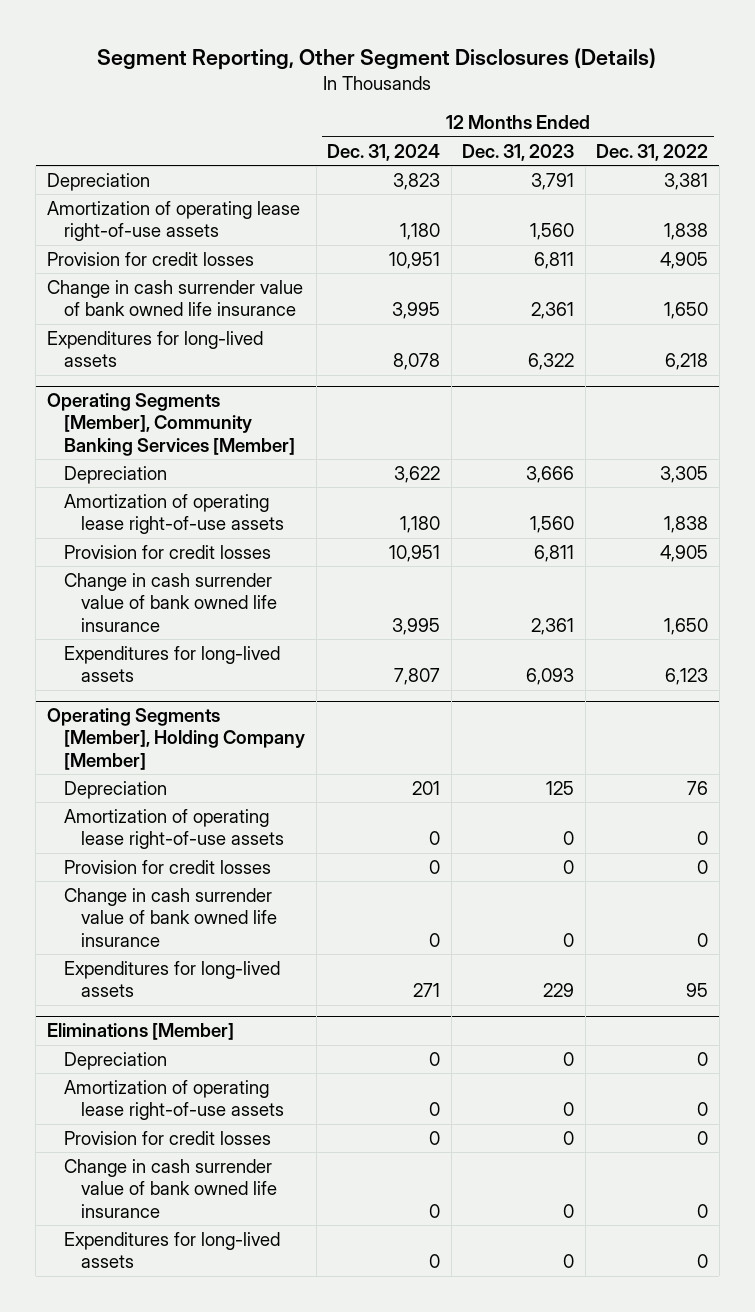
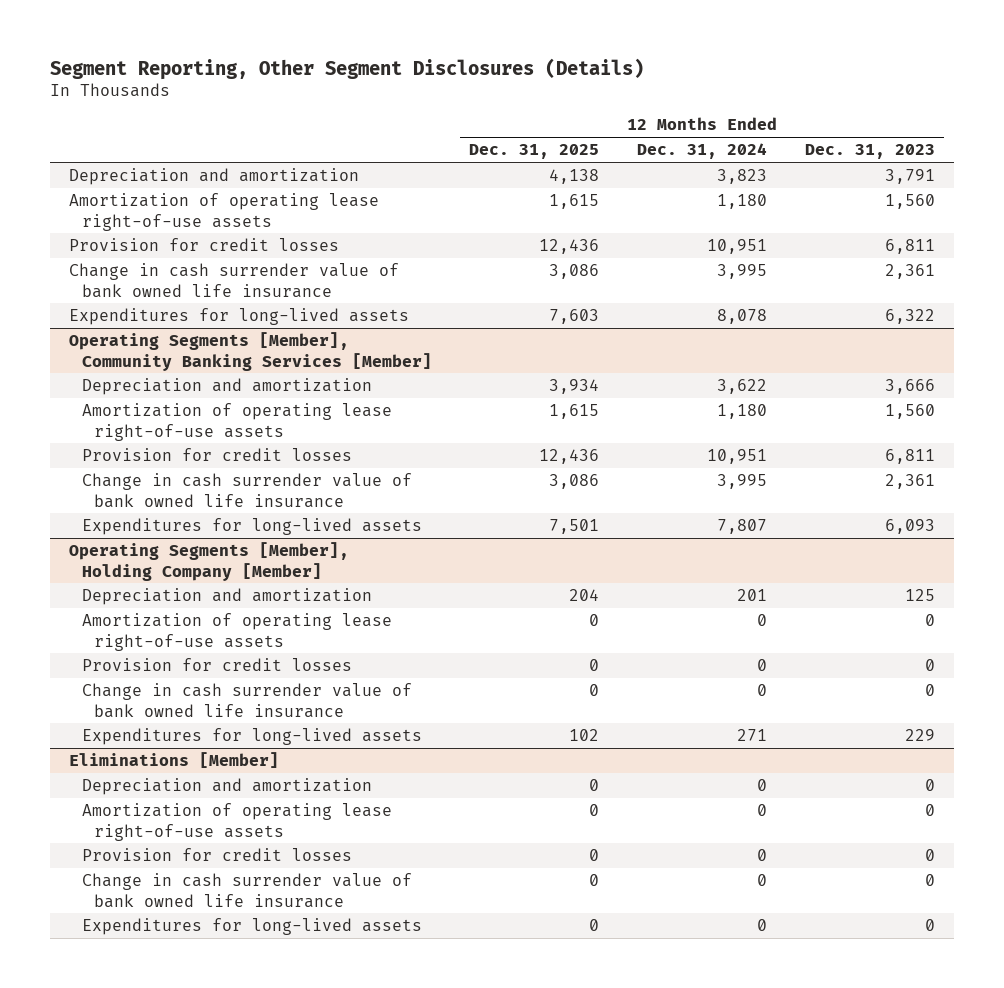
- | 12 Months Ended Dec. 31, 2024 | 12 Months Ended Dec. 31, 2023 | 12 Months Ended Dec. 31, 2022
+ | 12 Months Ended Dec. 31, 2025 | 12 Months Ended Dec. 31, 2024 | 12 Months Ended Dec. 31, 2023
- Depreciation | 3,823 | 3,791 | 3,381
+ Depreciation and amortization | 4,138 | 3,823 | 3,791
@ Operating Segments [Member], Community Banking Services [Member]
- Depreciation | 3,622 | 3,666 | 3,305
+ Depreciation and amortization | 3,934 | 3,622 | 3,666
@ Operating Segments [Member], Holding Company [Member]
- Depreciation | 201 | 125 | 76
+ Depreciation and amortization | 204 | 201 | 125
@ Eliminations [Member]
- Depreciation | 0 | 0 | 0
+ Depreciation and amortization | 0 | 0 | 0

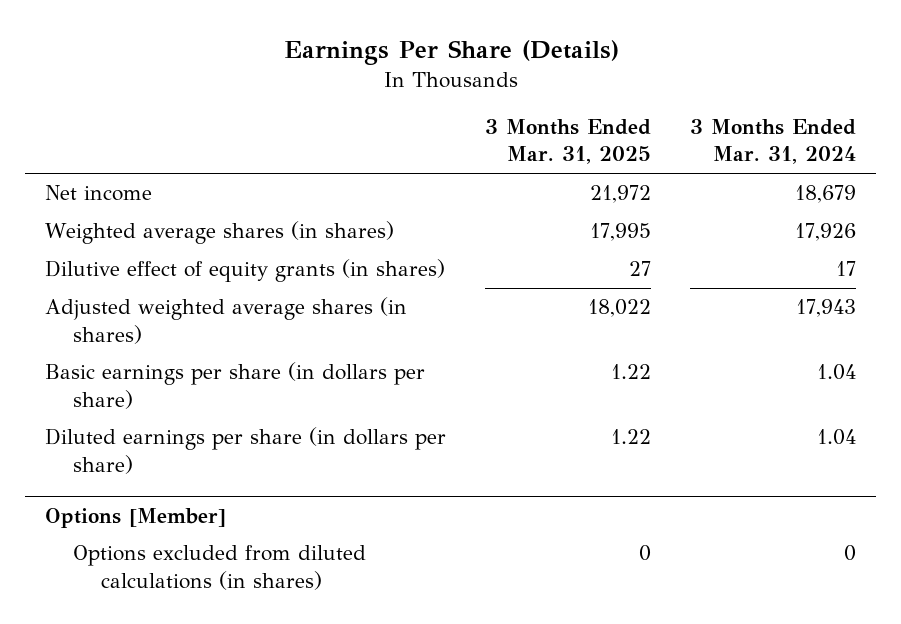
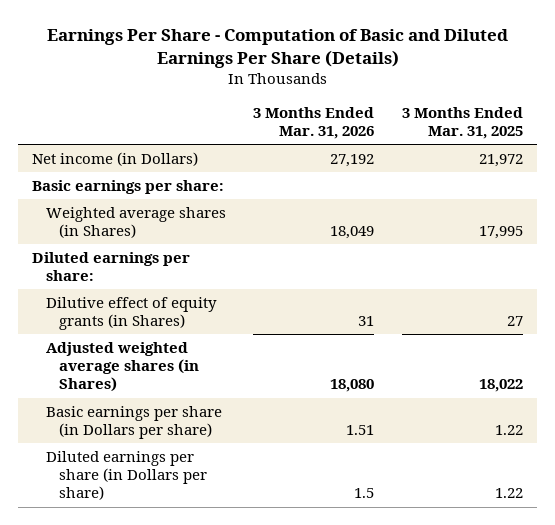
- Earnings Per Share (Details)
+ Earnings Per Share - Computation of Basic and Diluted Earnings Per Share (Details)
- | 3 Months Ended Mar. 31, 2025 | 3 Months Ended Mar. 31, 2024
+ | 3 Months Ended Mar. 31, 2026 | 3 Months Ended Mar. 31, 2025
- Net income | 21,972 | 18,679
- Weighted average shares (in shares) | 17,995 | 17,926
- Dilutive effect of equity grants (in shares) | 27 | 17
- Adjusted weighted average shares (in shares) | 18,022 | 17,943
- Basic earnings per share (in dollars per share) | 1.22 | 1.04
- Diluted earnings per share (in dollars per share) | 1.22 | 1.04
- Options [Member]
- Options excluded from diluted calculations (in shares) | 0 | 0
+ Net income (in Dollars) | 27,192 | 21,972
+ Basic earnings per share:
+ Weighted average shares (in Shares) | 18,049 | 17,995
+ Diluted earnings per share:
+ Dilutive effect of equity grants (in Shares) | 31 | 27
+ Adjusted weighted average shares (in Shares) | 18,080 | 18,022
+ Basic earnings per share (in Dollars per share) | 1.51 | 1.22
+ Diluted earnings per share (in Dollars per share) | 1.5 | 1.22

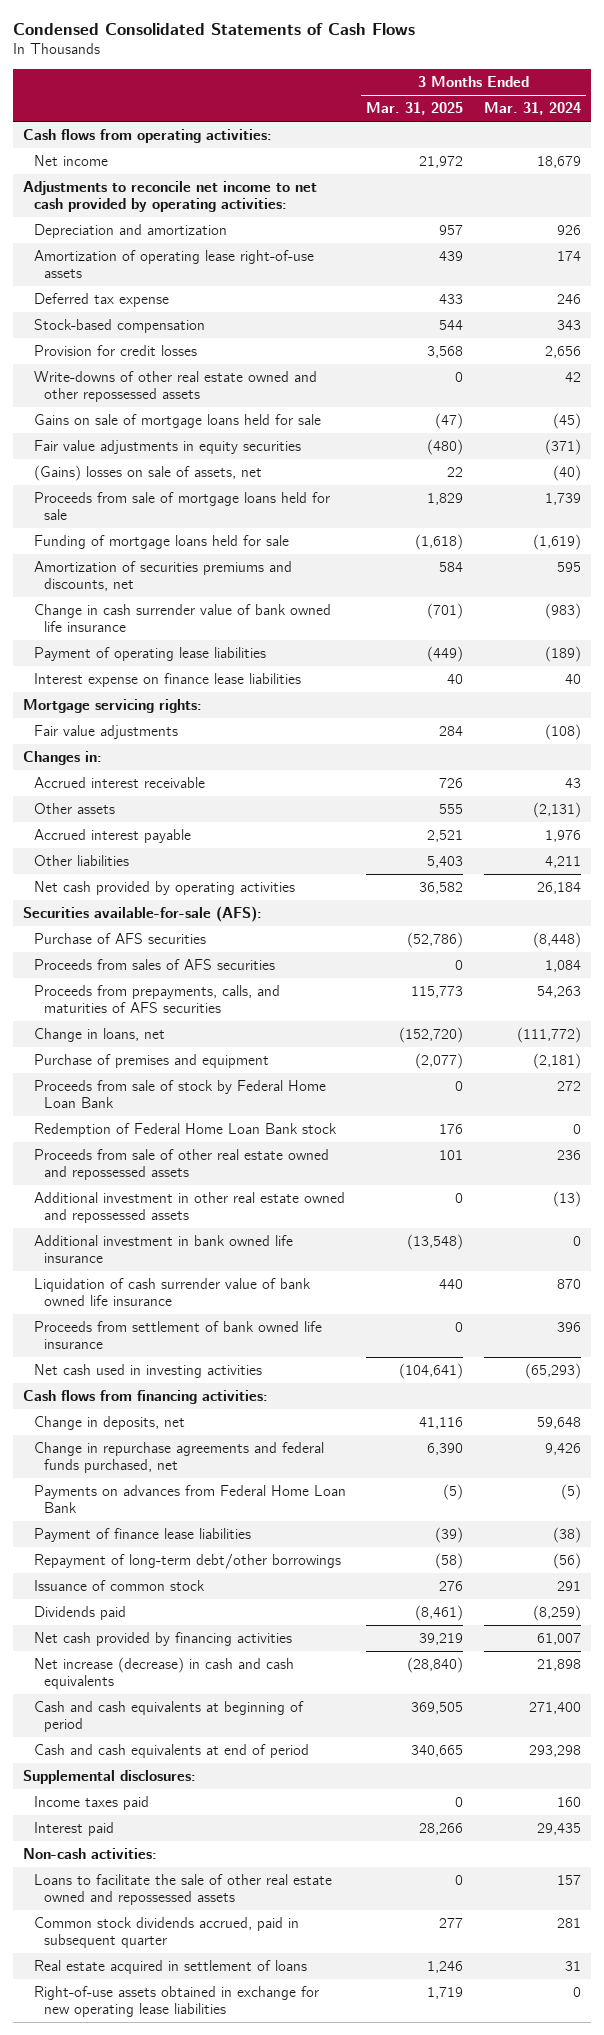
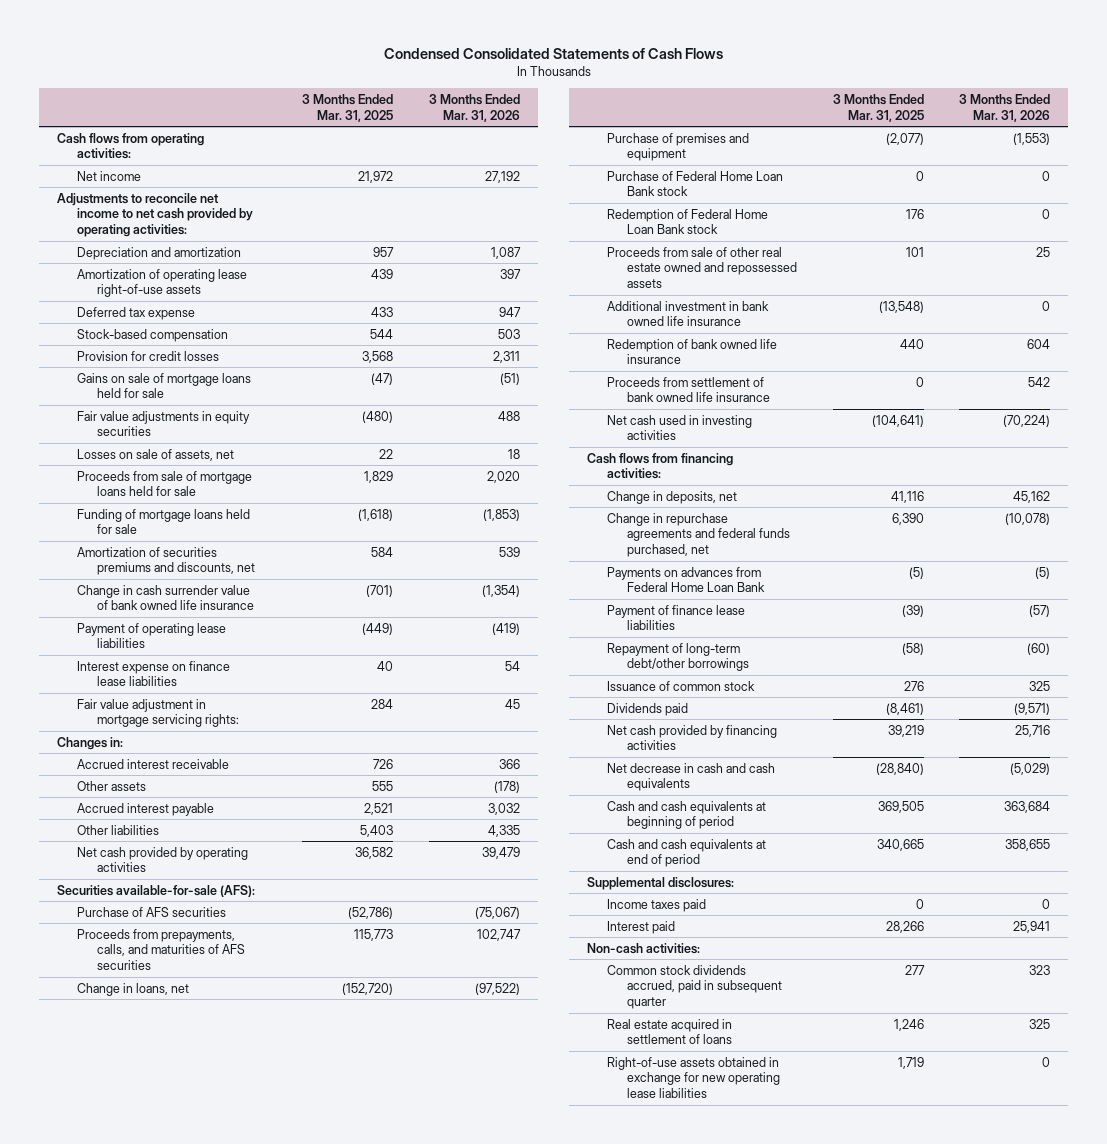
- | 3 Months Ended Mar. 31, 2025 | 3 Months Ended Mar. 31, 2024
+ | 3 Months Ended Mar. 31, 2025 | 3 Months Ended Mar. 31, 2026
- Write-downs of other real estate owned and other repossessed assets | 0 | 42
- (Gains) losses on sale of assets, net | 22 | (40)
+ Losses on sale of assets, net | 22 | 18
- Mortgage servicing rights:
- Fair value adjustments | 284 | (108)
+ Fair value adjustment in mortgage servicing rights: | 284 | 45
- Proceeds from sales of AFS securities | 0 | 1,084
- Proceeds from sale of stock by Federal Home Loan Bank | 0 | 272
+ Purchase of Federal Home Loan Bank stock | 0 | 0
- Additional investment in other real estate owned and repossessed assets | 0 | (13)
- Liquidation of cash surrender value of bank owned life insurance | 440 | 870
+ Redemption of bank owned life insurance | 440 | 604
- Net increase (decrease) in cash and cash equivalents | (28,840) | 21,898
+ Net decrease in cash and cash equivalents | (28,840) | (5,029)
- Loans to facilitate the sale of other real estate owned and repossessed assets | 0 | 157

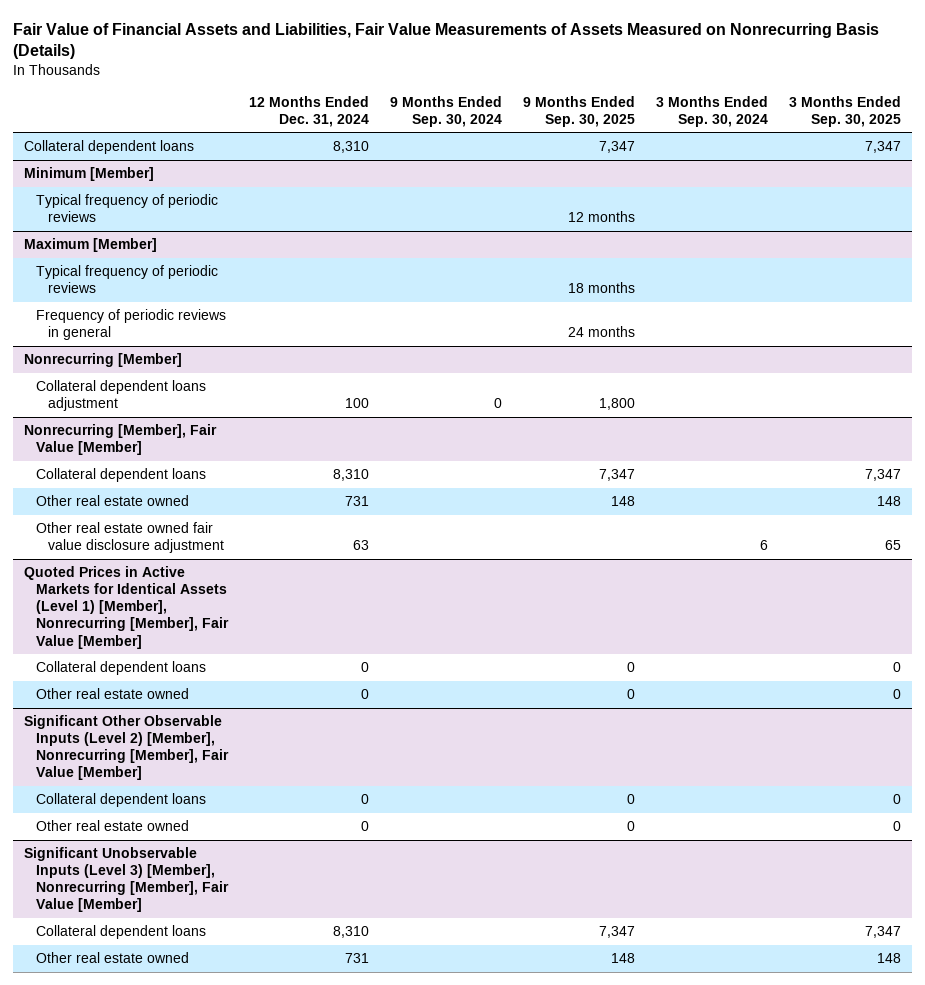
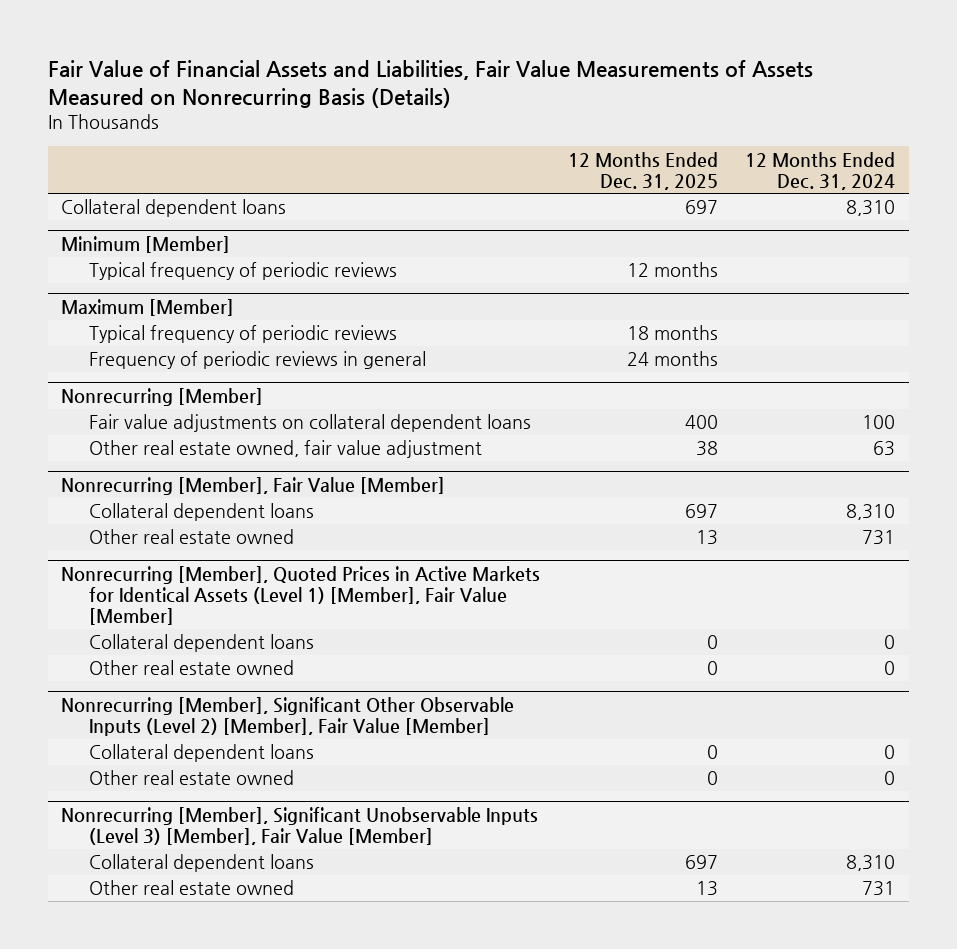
- | 12 Months Ended Dec. 31, 2024 | 9 Months Ended Sep. 30, 2024 | 9 Months Ended Sep. 30, 2025 | 3 Months Ended Sep. 30, 2024 | 3 Months Ended Sep. 30, 2025
+ | 12 Months Ended Dec. 31, 2025 | 12 Months Ended Dec. 31, 2024
@ Nonrecurring [Member]
- Collateral dependent loans adjustment | 100 | 0 | 1,800 | |
+ Fair value adjustments on collateral dependent loans | 400 | 100
+ Other real estate owned, fair value adjustment | 38 | 63
@ Nonrecurring [Member], Fair Value [Member]
- Other real estate owned fair value disclosure adjustment | 63 | | | 6 | 65
- Quoted Prices in Active Markets for Identical Assets (Level 1) [Member], Nonrecurring [Member], Fair Value [Member]
+ Nonrecurring [Member], Quoted Prices in Active Markets for Identical Assets (Level 1) [Member], Fair Value [Member]
- Significant Other Observable Inputs (Level 2) [Member], Nonrecurring [Member], Fair Value [Member]
+ Nonrecurring [Member], Significant Other Observable Inputs (Level 2) [Member], Fair Value [Member]
- Significant Unobservable Inputs (Level 3) [Member], Nonrecurring [Member], Fair Value [Member]
+ Nonrecurring [Member], Significant Unobservable Inputs (Level 3) [Member], Fair Value [Member]

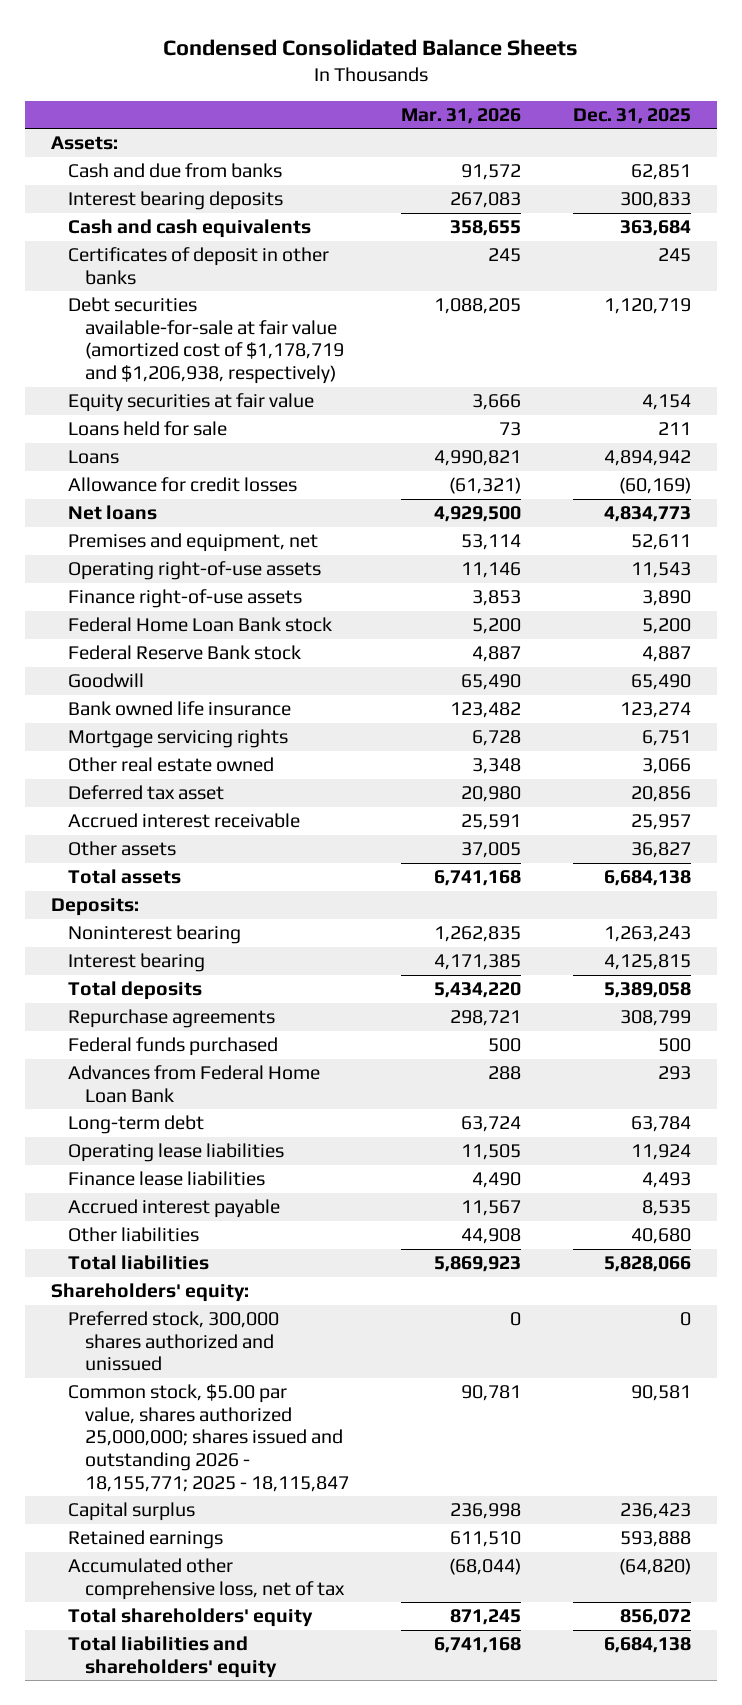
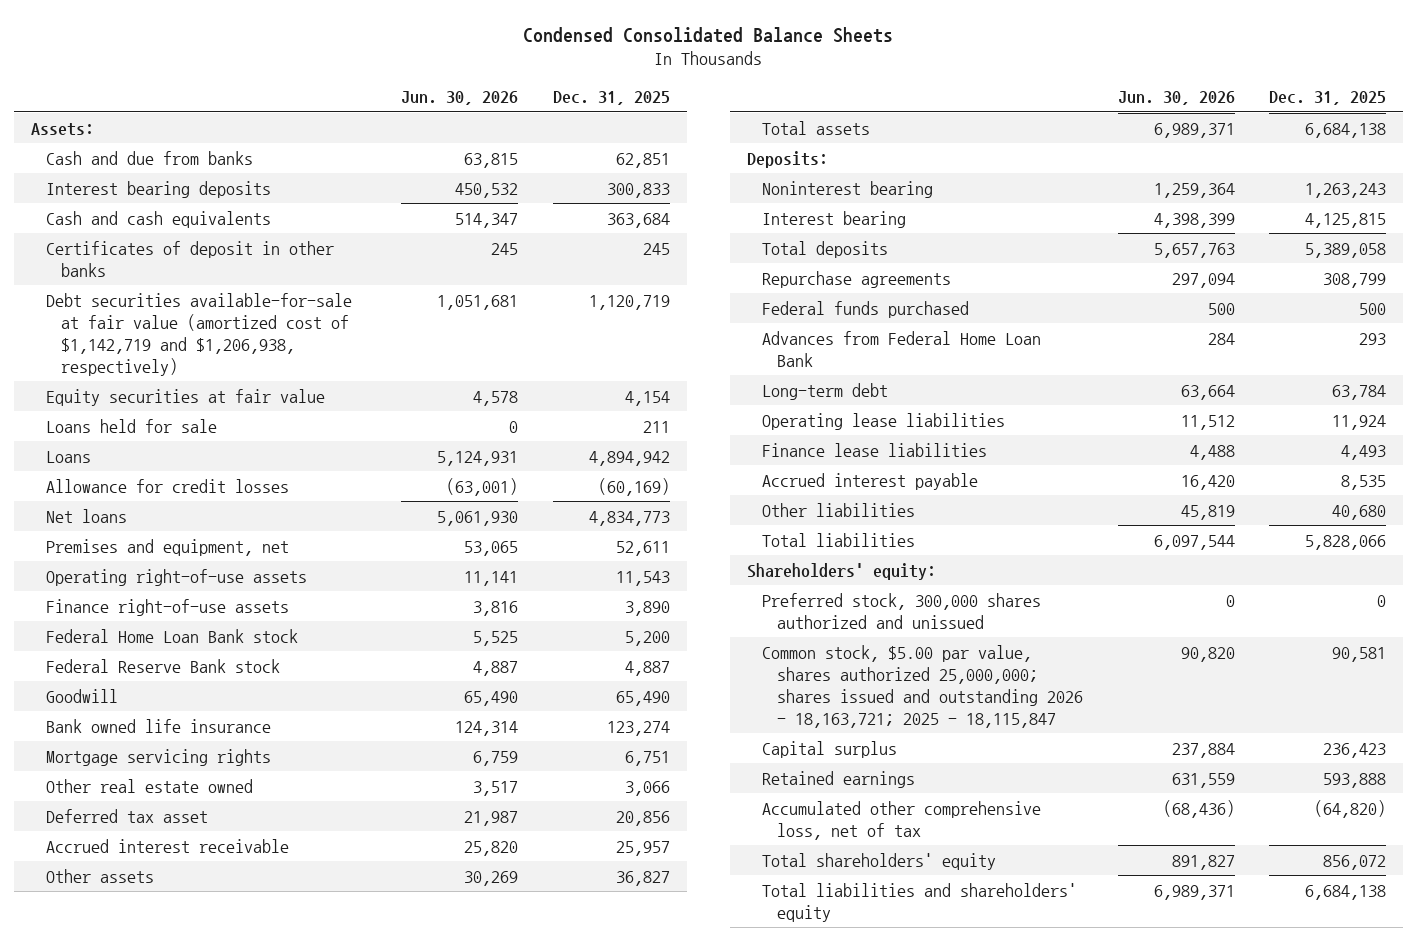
- | Mar. 31, 2026 | Dec. 31, 2025
+ | Jun. 30, 2026 | Dec. 31, 2025
- Debt securities available-for-sale at fair value (amortized cost of $1,178,719 and $1,206,938, respectively) | 1,088,205 | 1,120,719
+ Debt securities available-for-sale at fair value (amortized cost of $1,142,719 and $1,206,938, respectively) | 1,051,681 | 1,120,719
- Common stock, $5.00 par value, shares authorized 25,000,000; shares issued and outstanding 2026 - 18,155,771; 2025 - 18,115,847 | 90,781 | 90,581
+ Common stock, $5.00 par value, shares authorized 25,000,000; shares issued and outstanding 2026 - 18,163,721; 2025 - 18,115,847 | 90,820 | 90,581

